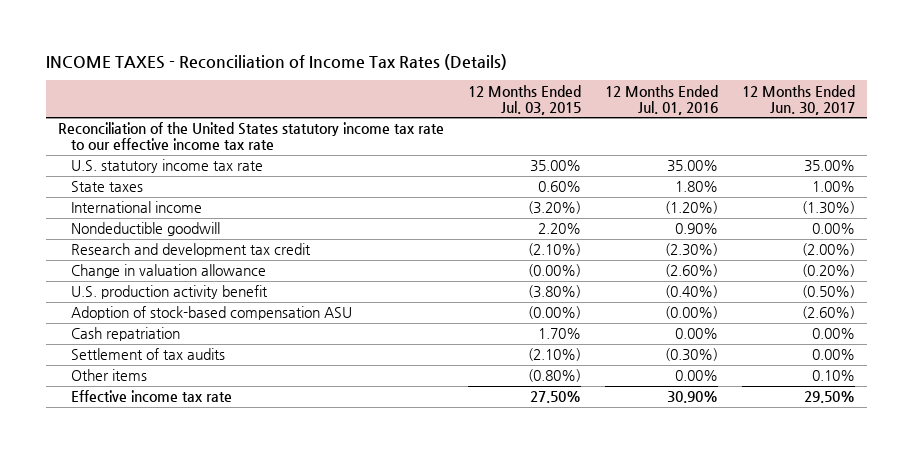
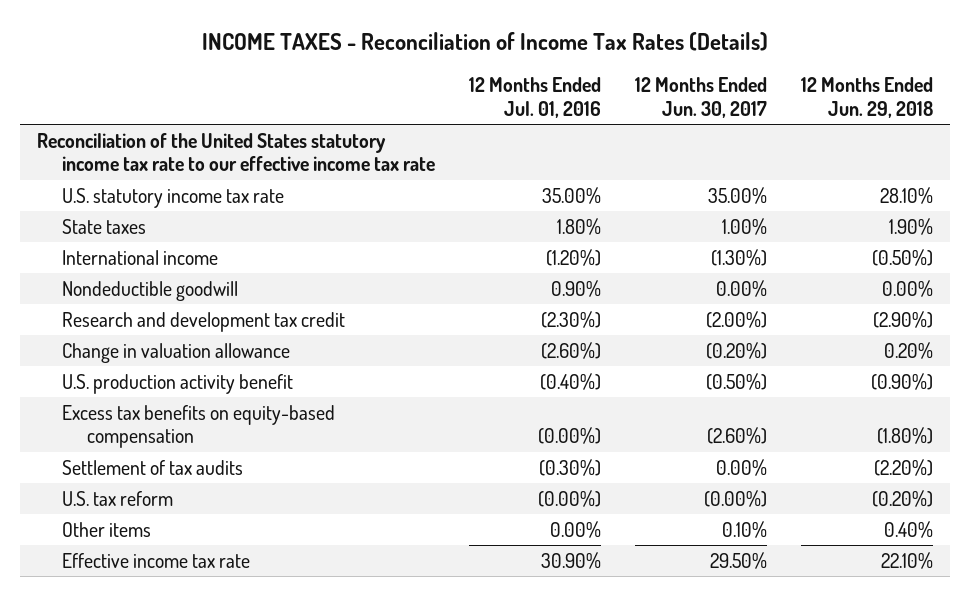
- | 12 Months Ended Jul. 03, 2015 | 12 Months Ended Jul. 01, 2016 | 12 Months Ended Jun. 30, 2017
+ | 12 Months Ended Jul. 01, 2016 | 12 Months Ended Jun. 30, 2017 | 12 Months Ended Jun. 29, 2018
- Adoption of stock-based compensation ASU | (0.00%) | (0.00%) | (2.60%)
- Cash repatriation | 1.70% | 0.00% | 0.00%
+ Excess tax benefits on equity-based compensation | (0.00%) | (2.60%) | (1.80%)
+ U.S. tax reform | (0.00%) | (0.00%) | (0.20%)

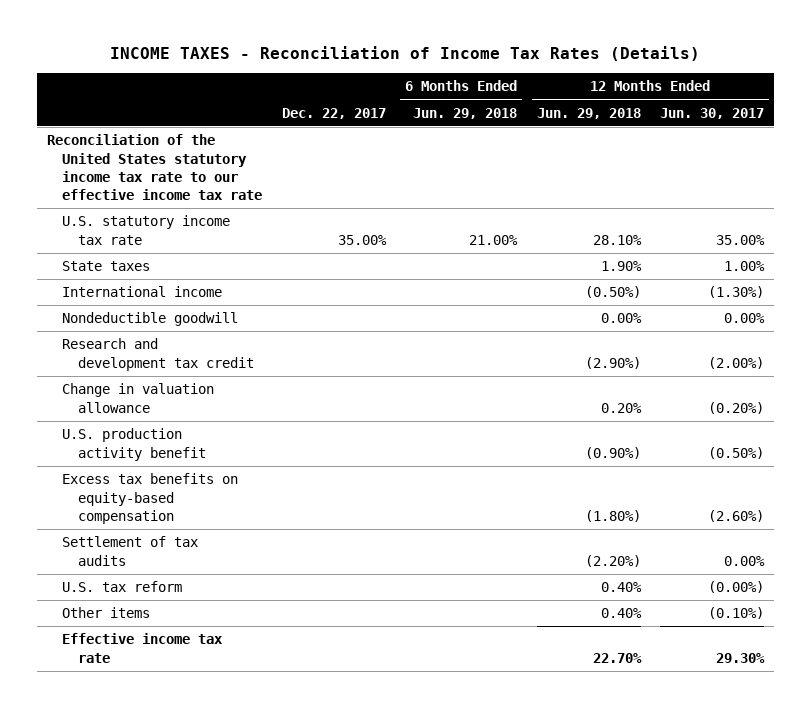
- | 12 Months Ended Jul. 01, 2016 | 12 Months Ended Jun. 30, 2017 | 12 Months Ended Jun. 29, 2018
+ | Dec. 22, 2017 | 6 Months Ended Jun. 29, 2018 | 12 Months Ended Jun. 29, 2018 | 12 Months Ended Jun. 30, 2017
- U.S. tax reform | (0.00%) | (0.00%) | (0.20%)
- Other items | 0.00% | 0.10% | 0.40%
- Effective income tax rate | 30.90% | 29.50% | 22.10%
+ U.S. tax reform | | | 0.40% | (0.00%)
+ Other items | | | 0.40% | (0.10%)
+ Effective income tax rate | | | 22.70% | 29.30%

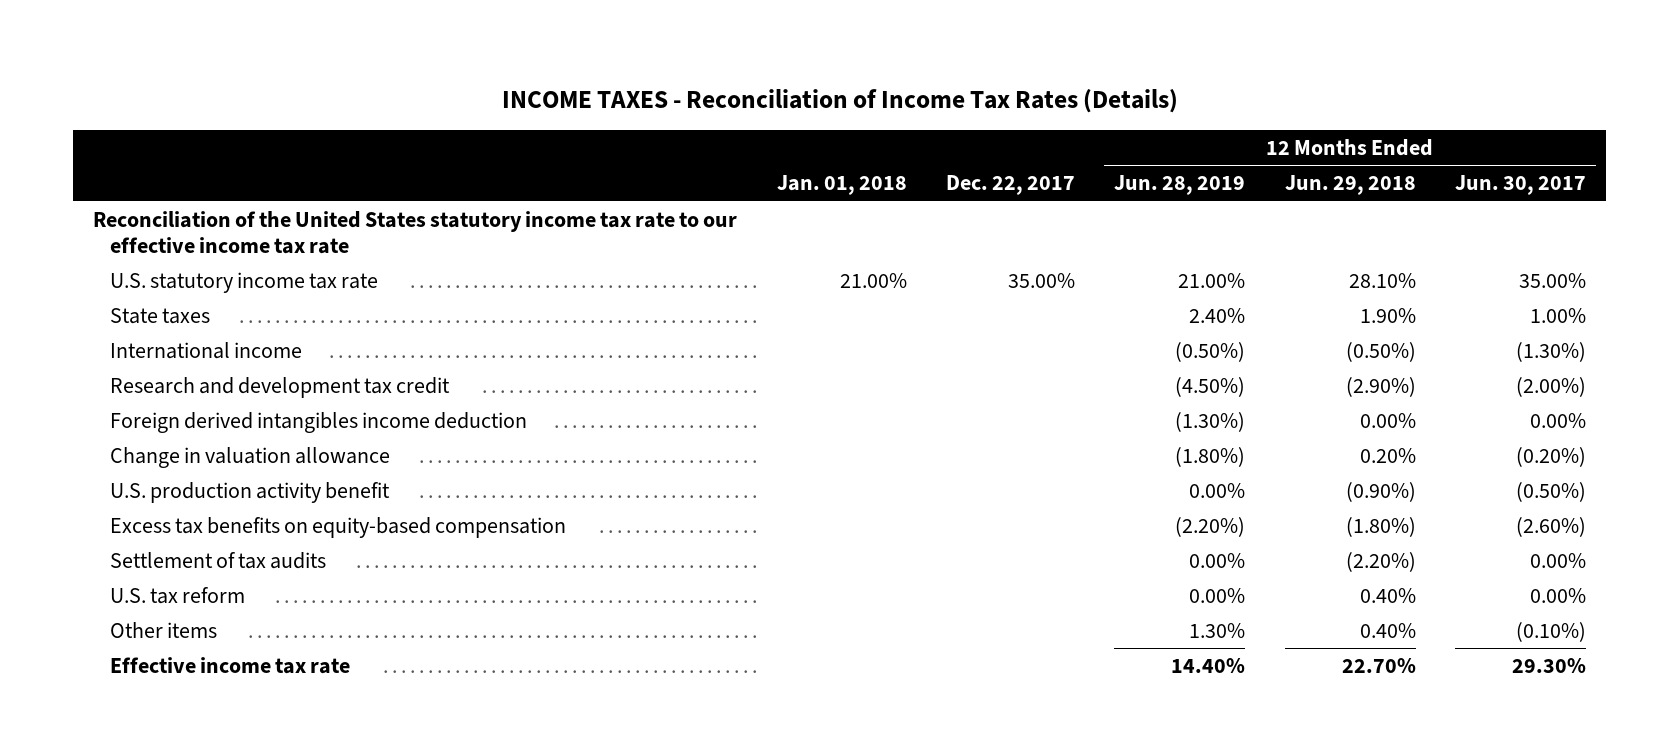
- | Dec. 22, 2017 | 6 Months Ended Jun. 29, 2018 | 12 Months Ended Jun. 29, 2018 | 12 Months Ended Jun. 30, 2017
+ | Jan. 01, 2018 | Dec. 22, 2017 | 12 Months Ended Jun. 28, 2019 | 12 Months Ended Jun. 29, 2018 | 12 Months Ended Jun. 30, 2017
- Nondeductible goodwill | | | 0.00% | 0.00%
+ Foreign derived intangibles income deduction | | | (1.30%) | 0.00% | 0.00%
- U.S. tax reform | | | 0.40% | (0.00%)
+ U.S. tax reform | | | 0.00% | 0.40% | 0.00%

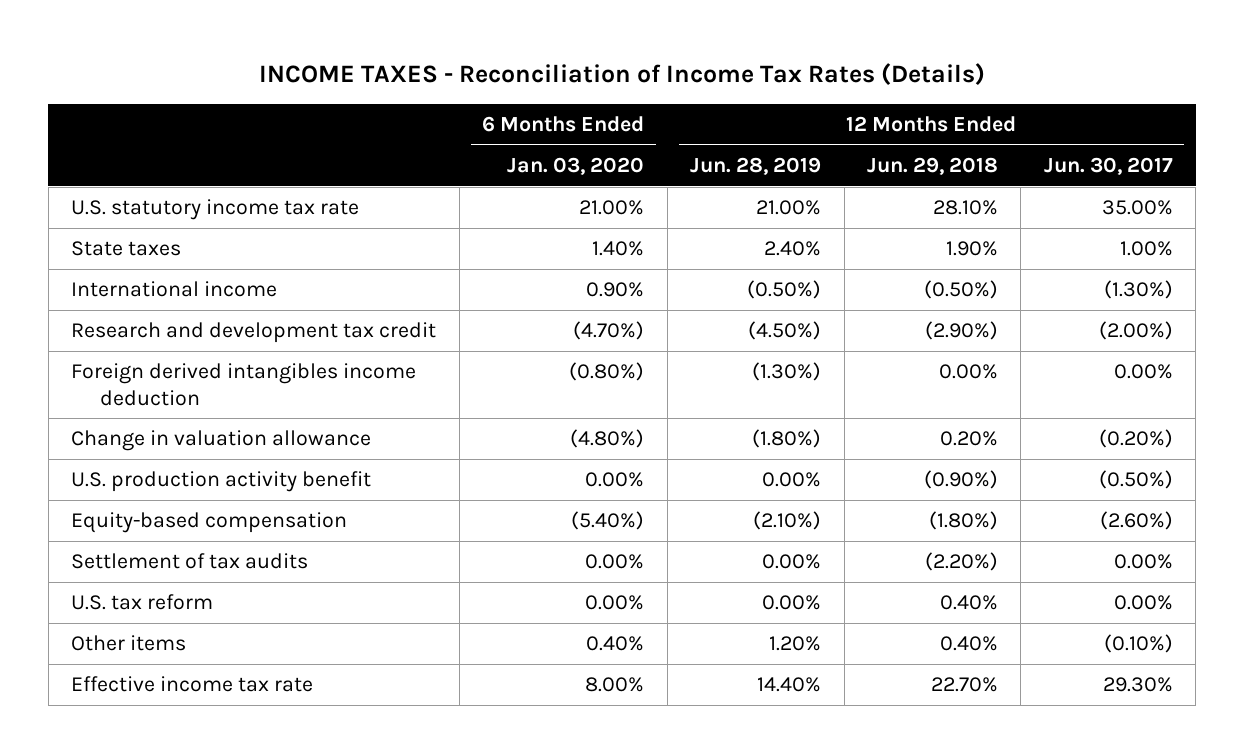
- | Jan. 01, 2018 | Dec. 22, 2017 | 12 Months Ended Jun. 28, 2019 | 12 Months Ended Jun. 29, 2018 | 12 Months Ended Jun. 30, 2017
+ | 6 Months Ended Jan. 03, 2020 | 12 Months Ended Jun. 28, 2019 | 12 Months Ended Jun. 29, 2018 | 12 Months Ended Jun. 30, 2017
- Reconciliation of the United States statutory income tax rate to our effective income tax rate
- Excess tax benefits on equity-based compensation | | | (2.20%) | (1.80%) | (2.60%)
+ Equity-based compensation | (5.40%) | (2.10%) | (1.80%) | (2.60%)
- Other items | | | 1.30% | 0.40% | (0.10%)
+ Other items | 0.40% | 1.20% | 0.40% | (0.10%)

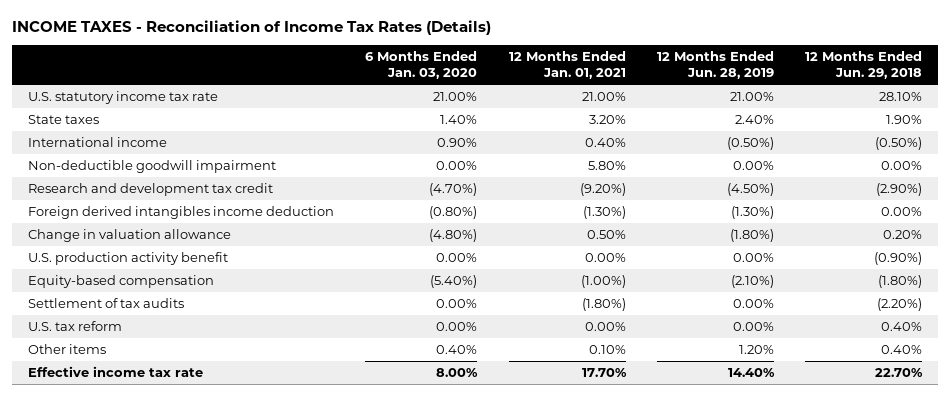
- | 6 Months Ended Jan. 03, 2020 | 12 Months Ended Jun. 28, 2019 | 12 Months Ended Jun. 29, 2018 | 12 Months Ended Jun. 30, 2017
+ | 6 Months Ended Jan. 03, 2020 | 12 Months Ended Jan. 01, 2021 | 12 Months Ended Jun. 28, 2019 | 12 Months Ended Jun. 29, 2018
+ Non-deductible goodwill impairment | 0.00% | 5.80% | 0.00% | 0.00%

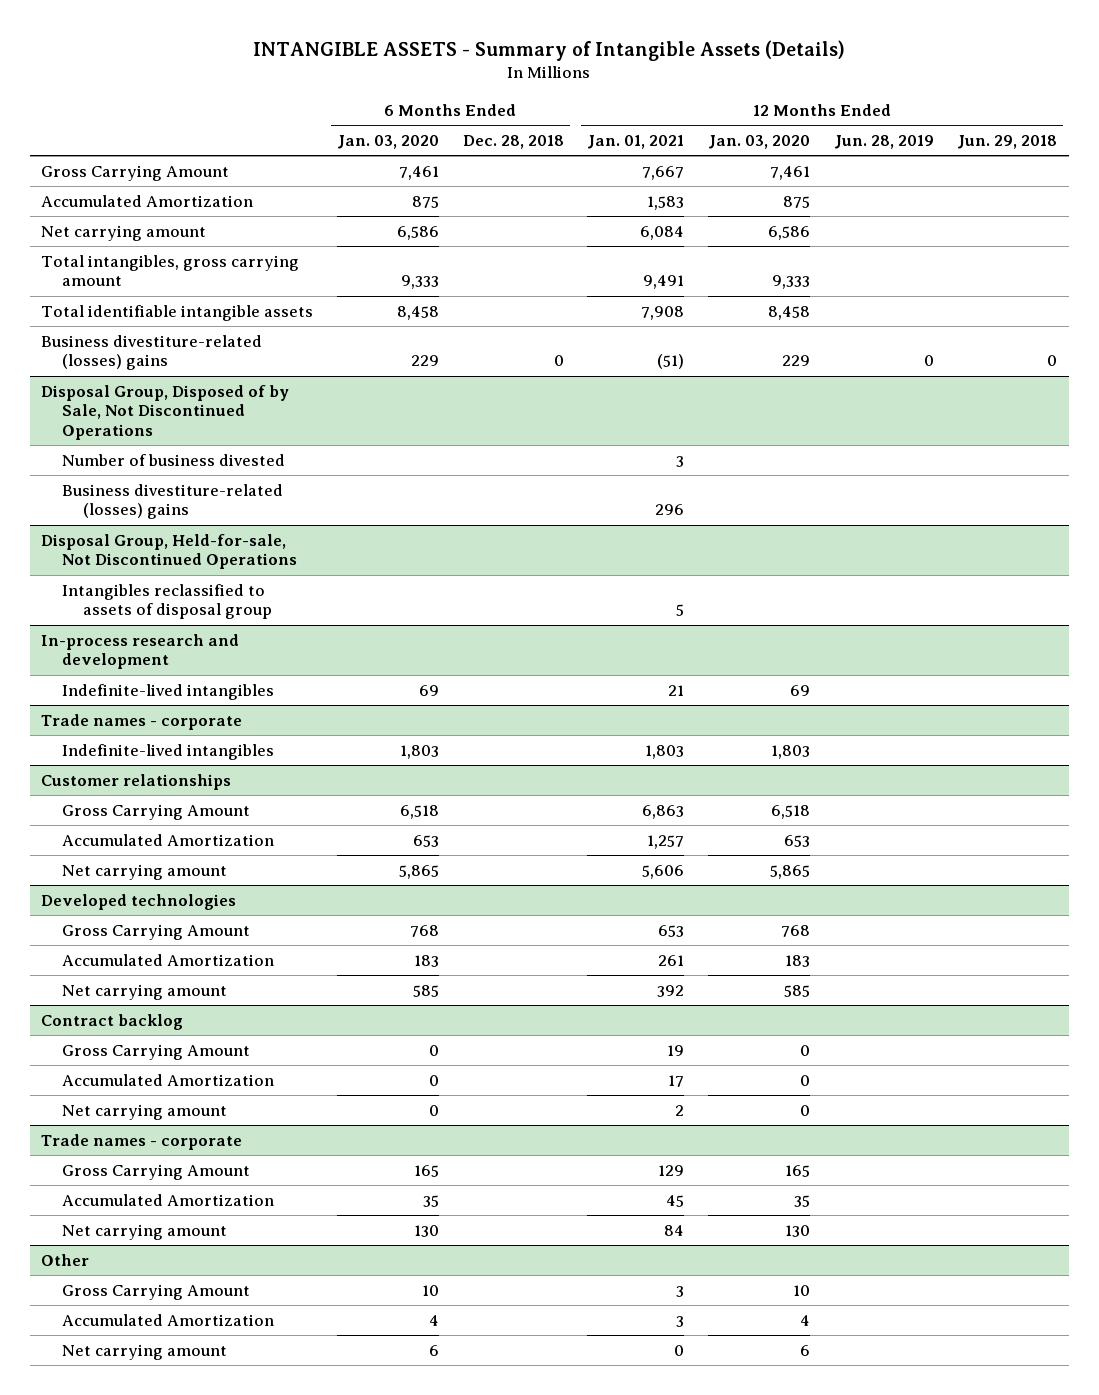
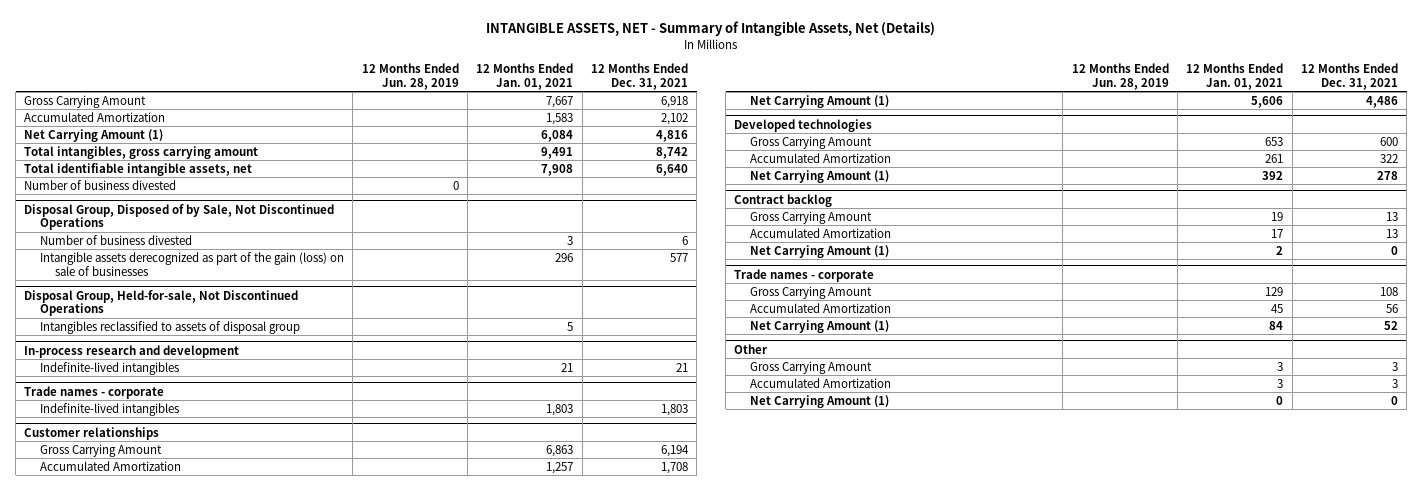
- INTANGIBLE ASSETS - Summary of Intangible Assets (Details)
+ INTANGIBLE ASSETS, NET - Summary of Intangible Assets, Net (Details)
- | 6 Months Ended Jan. 03, 2020 | 6 Months Ended Dec. 28, 2018 | 12 Months Ended Jan. 01, 2021 | 12 Months Ended Jan. 03, 2020 | 12 Months Ended Jun. 28, 2019 | 12 Months Ended Jun. 29, 2018
+ | 12 Months Ended Jun. 28, 2019 | 12 Months Ended Jan. 01, 2021 | 12 Months Ended Dec. 31, 2021
- Net carrying amount | 6,586 | | 6,084 | 6,586 | |
+ Net Carrying Amount (1) | | 6,084 | 4,816
- Total identifiable intangible assets | 8,458 | | 7,908 | 8,458 | |
- Business divestiture-related (losses) gains | 229 | 0 | (51) | 229 | 0 | 0
+ Total identifiable intangible assets, net | | 7,908 | 6,640
+ Number of business divested | 0 | |
@ Disposal Group, Disposed of by Sale, Not Discontinued Operations
- Business divestiture-related (losses) gains | | | 296 | | |
+ Intangible assets derecognized as part of the gain (loss) on sale of businesses | | 296 | 577
@ Customer relationships
- Net carrying amount | 5,865 | | 5,606 | 5,865 | |
+ Net Carrying Amount (1) | | 5,606 | 4,486
@ Developed technologies
- Net carrying amount | 585 | | 392 | 585 | |
+ Net Carrying Amount (1) | | 392 | 278
@ Contract backlog
- Net carrying amount | 0 | | 2 | 0 | |
+ Net Carrying Amount (1) | | 2 | 0
@ Trade names - corporate
- Net carrying amount | 130 | | 84 | 130 | |
+ Net Carrying Amount (1) | | 84 | 52
@ Other
- Net carrying amount | 6 | | 0 | 6 | |
+ Net Carrying Amount (1) | | 0 | 0

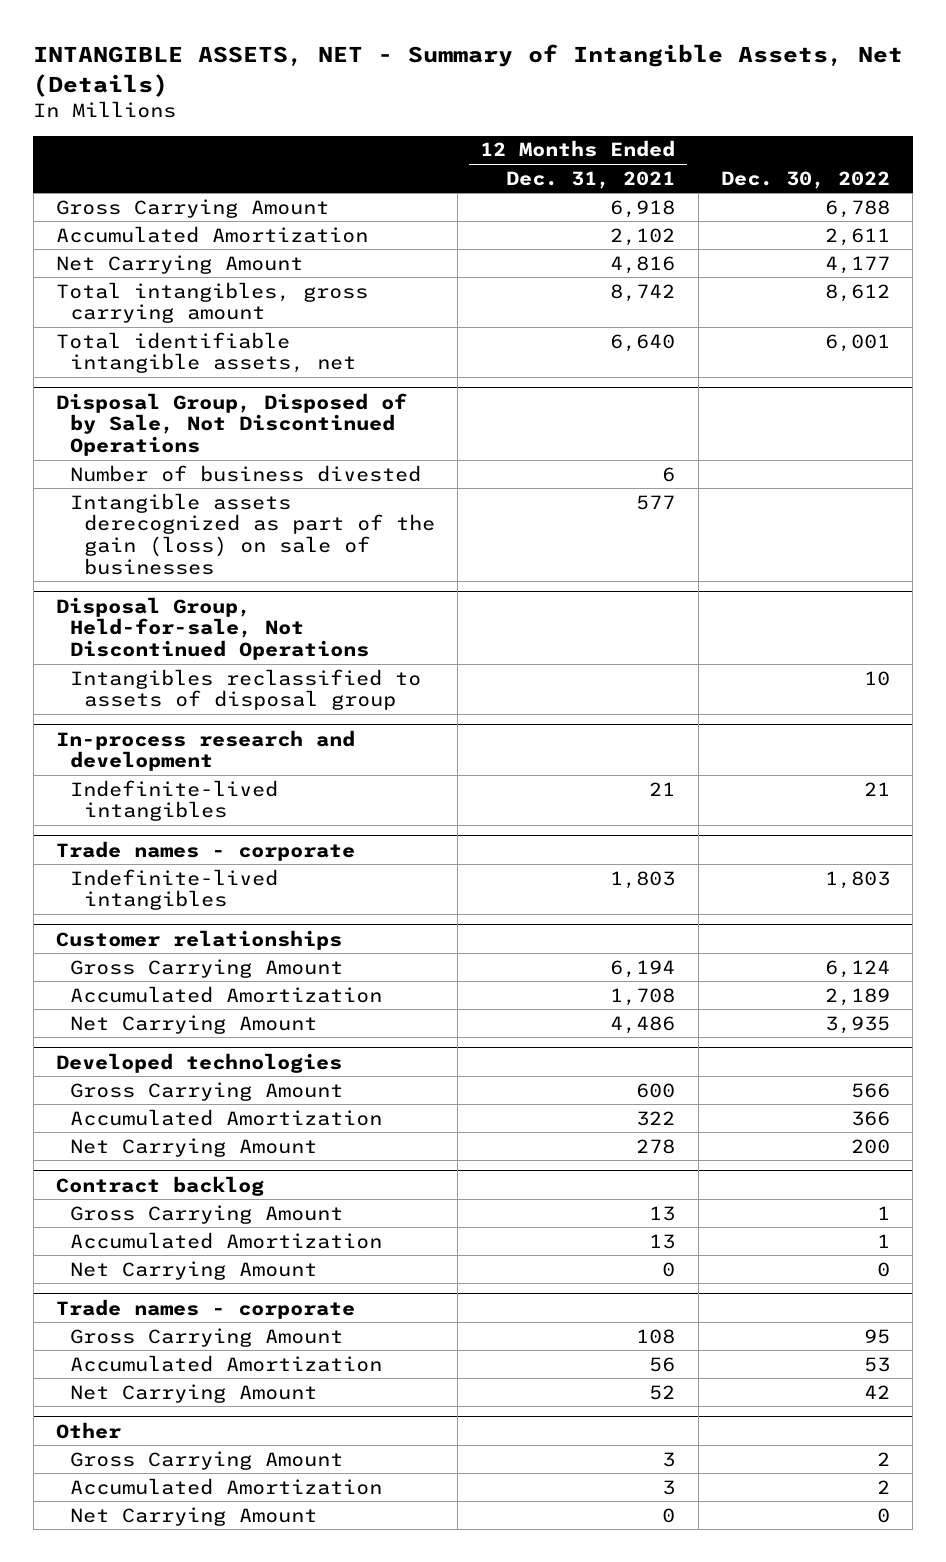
- | 12 Months Ended Jun. 28, 2019 | 12 Months Ended Jan. 01, 2021 | 12 Months Ended Dec. 31, 2021
+ | 12 Months Ended Dec. 31, 2021 | Dec. 30, 2022
- Net Carrying Amount (1) | | 6,084 | 4,816
+ Net Carrying Amount | 4,816 | 4,177
- Number of business divested | 0 | |
@ Customer relationships
- Net Carrying Amount (1) | | 5,606 | 4,486
+ Net Carrying Amount | 4,486 | 3,935
@ Developed technologies
- Net Carrying Amount (1) | | 392 | 278
+ Net Carrying Amount | 278 | 200
@ Contract backlog
- Net Carrying Amount (1) | | 2 | 0
+ Net Carrying Amount | 0 | 0
@ Trade names - corporate
- Net Carrying Amount (1) | | 84 | 52
+ Net Carrying Amount | 52 | 42
@ Other
- Net Carrying Amount (1) | | 0 | 0
+ Net Carrying Amount | 0 | 0

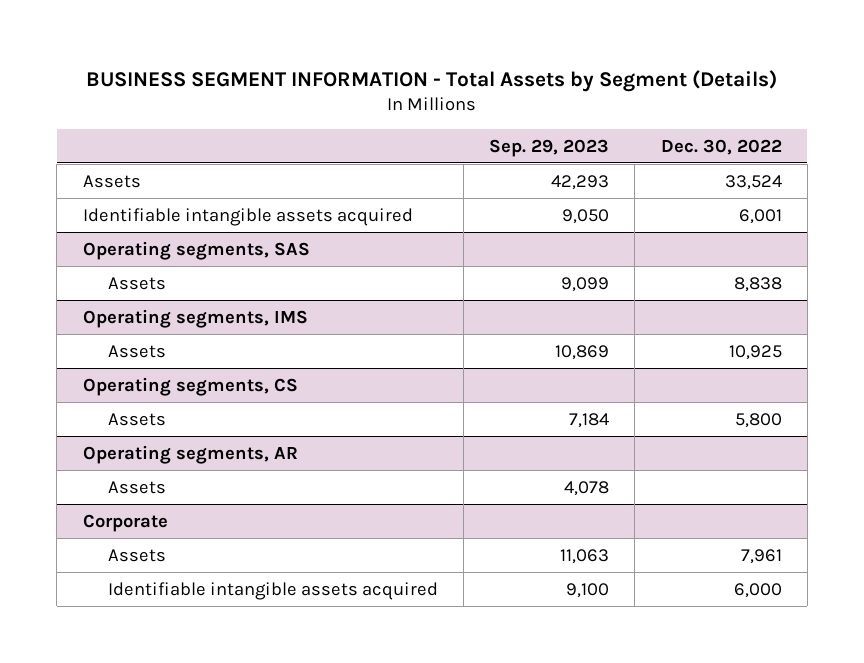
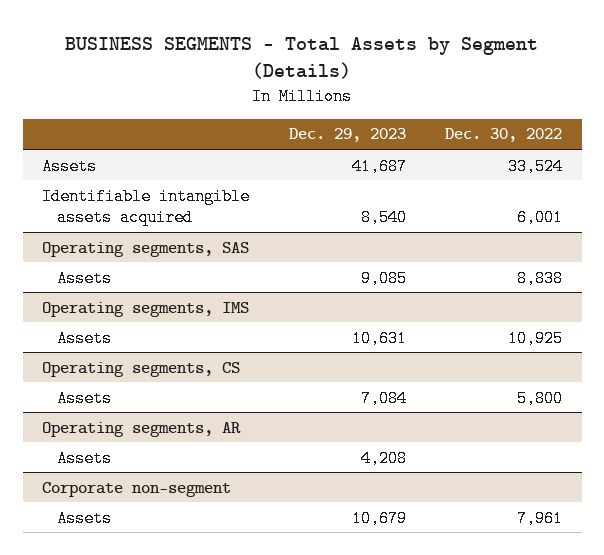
- BUSINESS SEGMENT INFORMATION - Total Assets by Segment (Details)
+ BUSINESS SEGMENTS - Total Assets by Segment (Details)
- | Sep. 29, 2023 | Dec. 30, 2022
+ | Dec. 29, 2023 | Dec. 30, 2022
- Corporate
+ Corporate non-segment
- Identifiable intangible assets acquired | 9,100 | 6,000

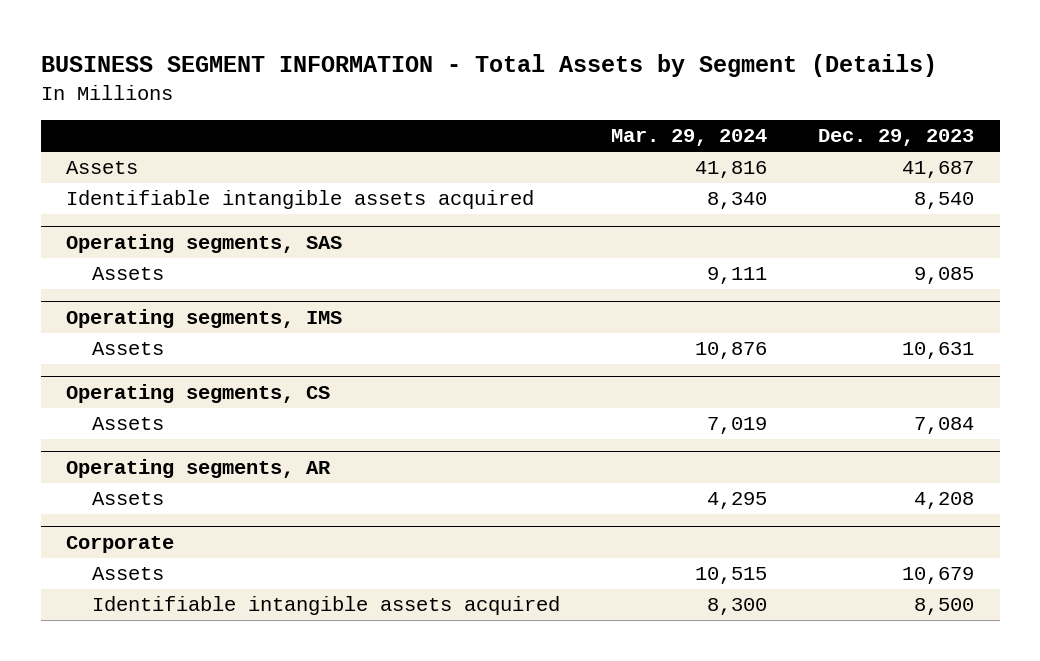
- BUSINESS SEGMENTS - Total Assets by Segment (Details)
+ BUSINESS SEGMENT INFORMATION - Total Assets by Segment (Details)
- | Dec. 29, 2023 | Dec. 30, 2022
+ | Mar. 29, 2024 | Dec. 29, 2023
- Corporate non-segment
+ Corporate
+ Identifiable intangible assets acquired | 8,300 | 8,500

